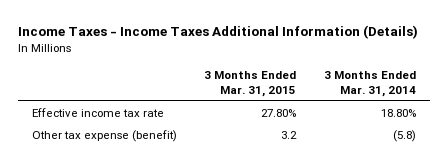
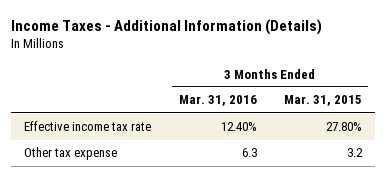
- Income Taxes - Income Taxes Additional Information (Details)
+ Income Taxes - Additional Information (Details)
- | 3 Months Ended Mar. 31, 2015 | 3 Months Ended Mar. 31, 2014
+ | 3 Months Ended Mar. 31, 2016 | 3 Months Ended Mar. 31, 2015
- Other tax expense (benefit) | 3.2 | (5.8)
+ Other tax expense | 6.3 | 3.2

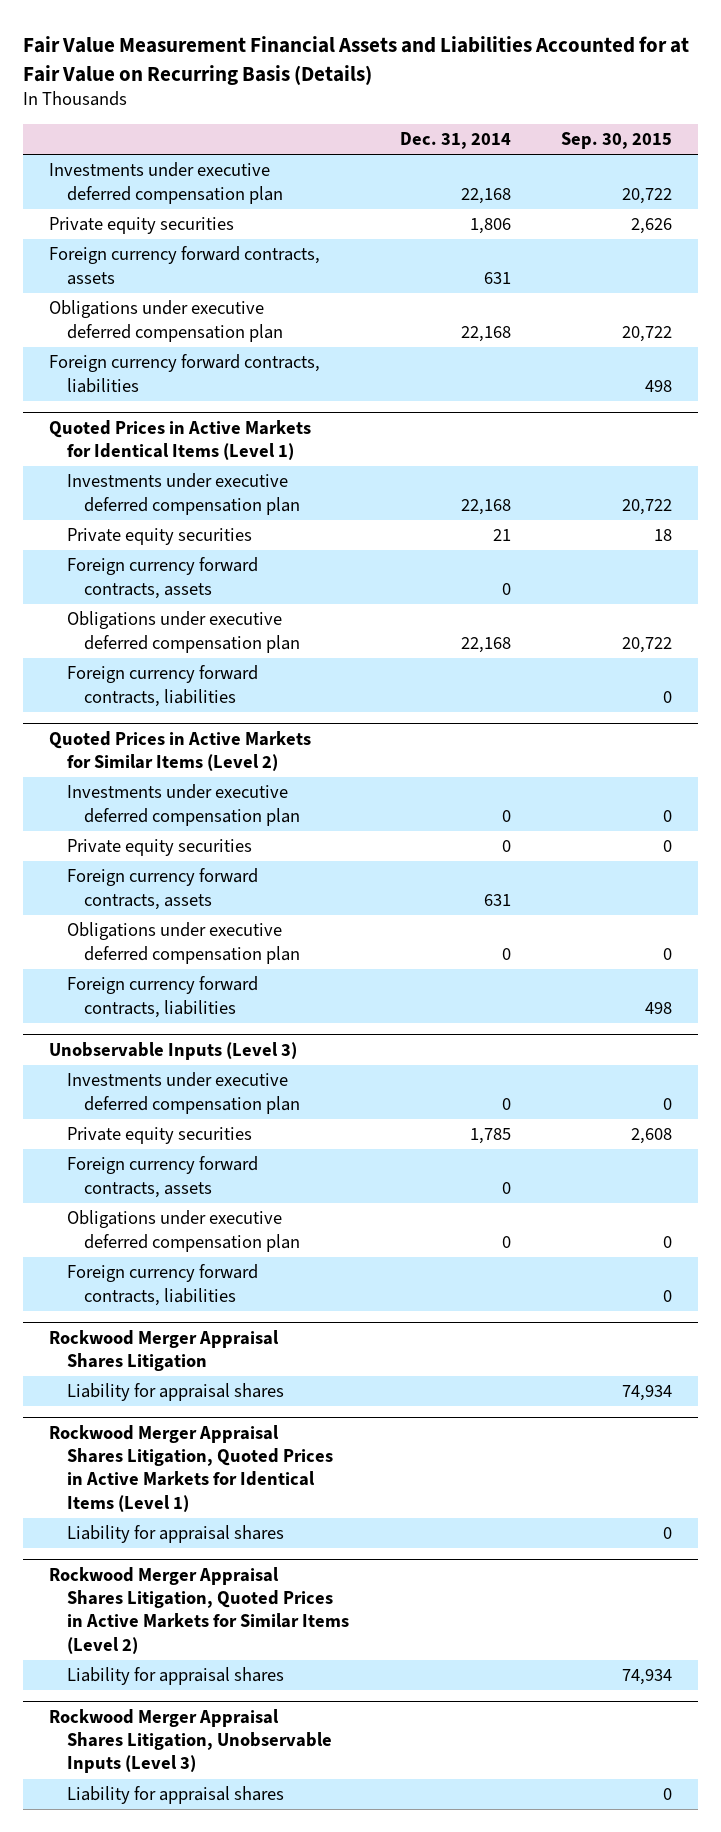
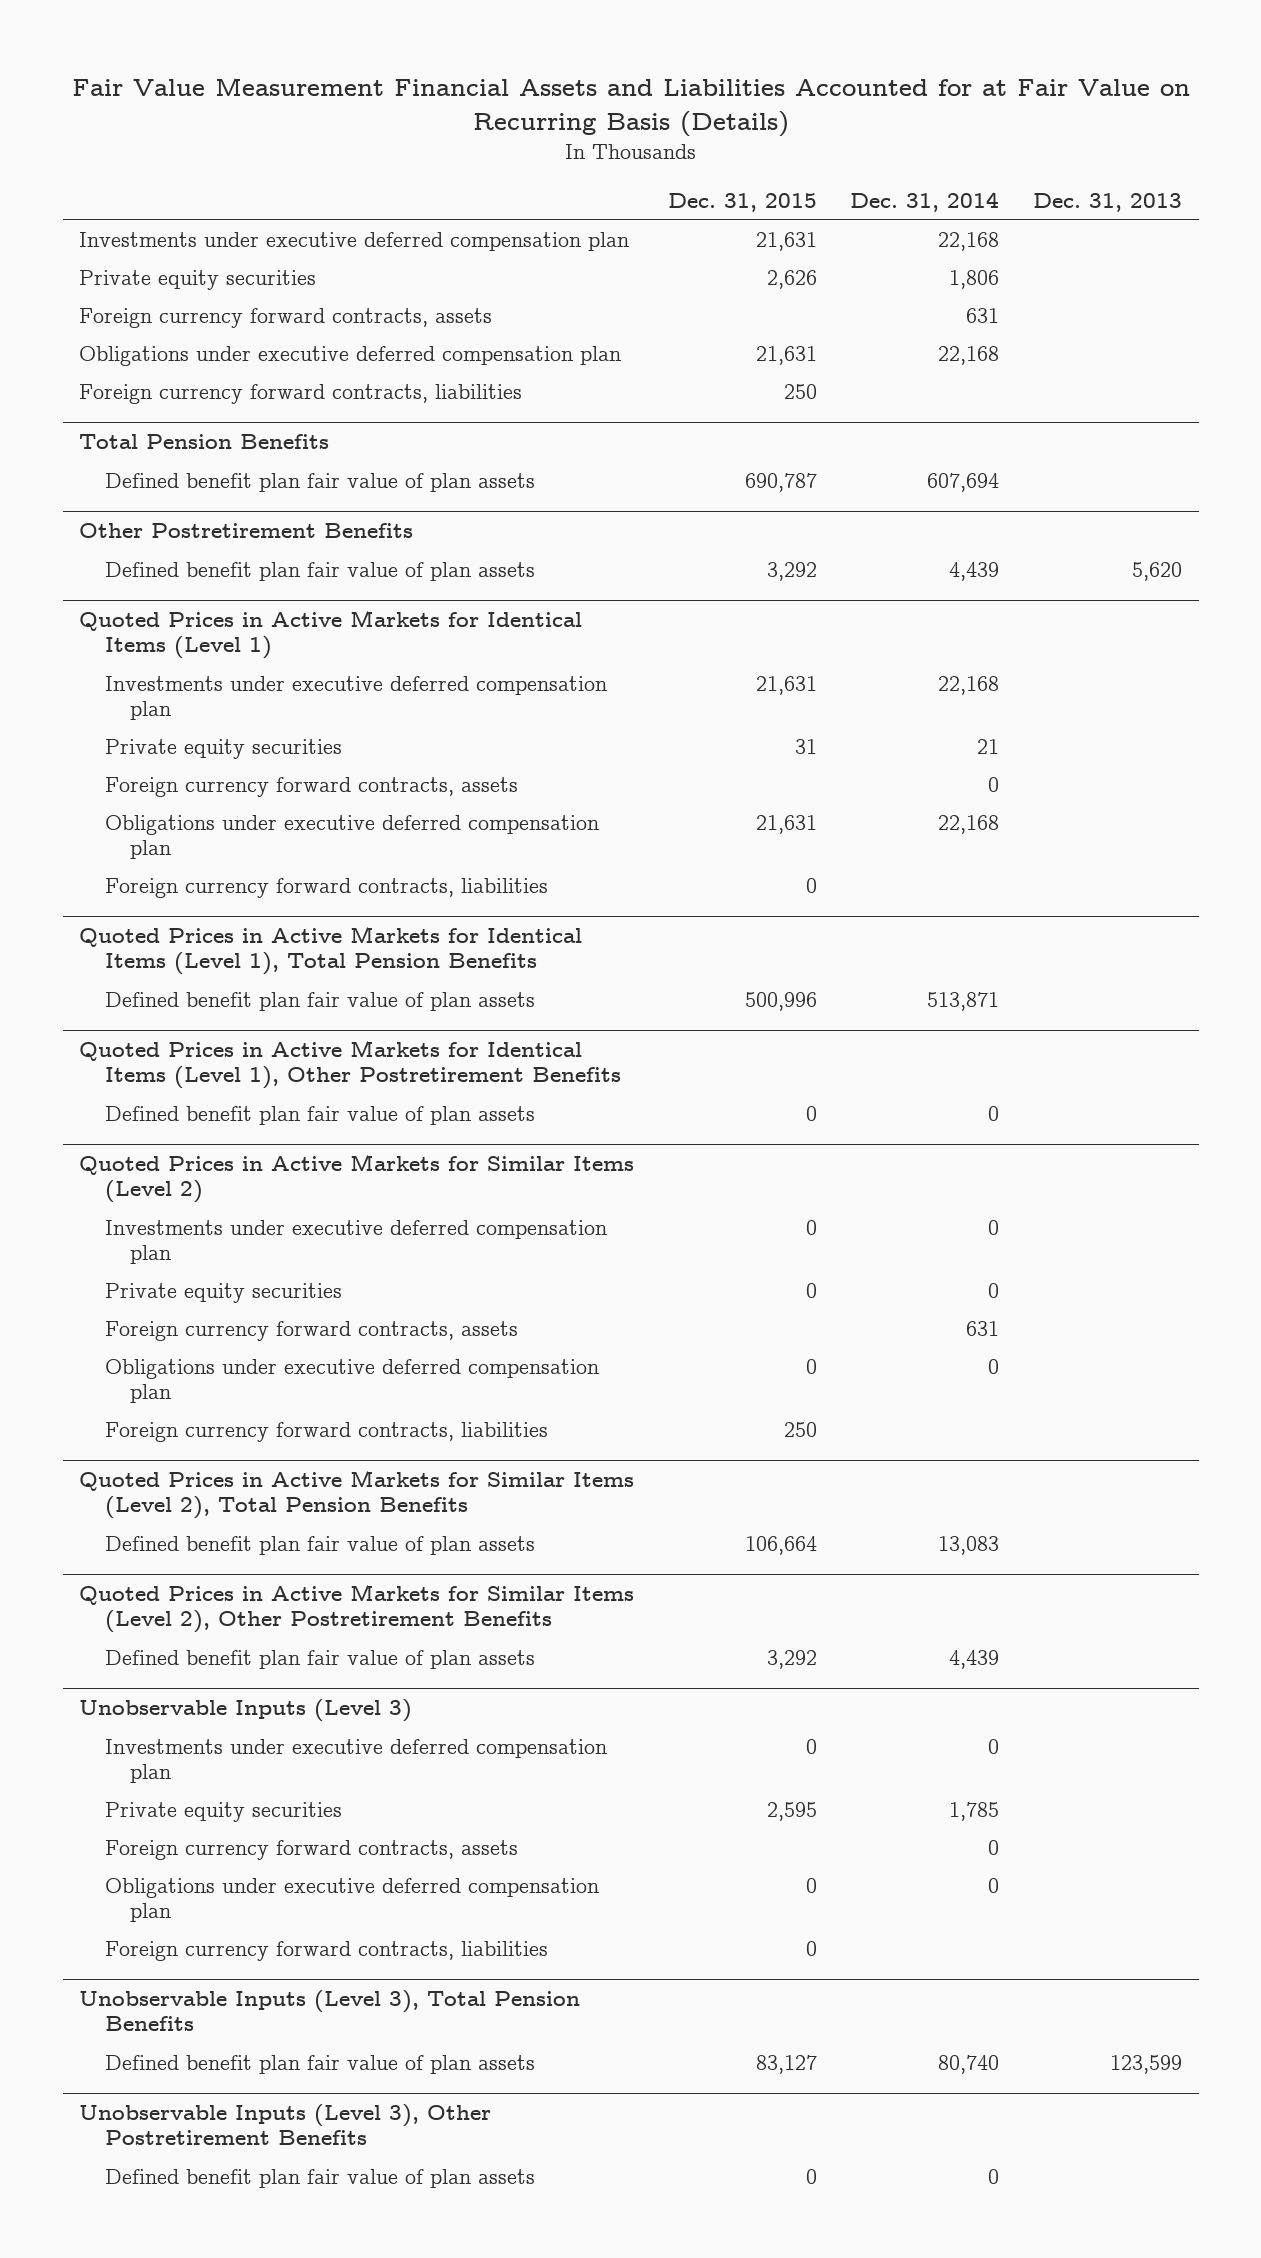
- | Dec. 31, 2014 | Sep. 30, 2015
+ | Dec. 31, 2015 | Dec. 31, 2014 | Dec. 31, 2013
+ Total Pension Benefits
+ Defined benefit plan fair value of plan assets | 690,787 | 607,694 |
+ Other Postretirement Benefits
+ Defined benefit plan fair value of plan assets | 3,292 | 4,439 | 5,620
+ Quoted Prices in Active Markets for Identical Items (Level 1), Total Pension Benefits
+ Defined benefit plan fair value of plan assets | 500,996 | 513,871 |
+ Quoted Prices in Active Markets for Identical Items (Level 1), Other Postretirement Benefits
+ Defined benefit plan fair value of plan assets | 0 | 0 |
+ Quoted Prices in Active Markets for Similar Items (Level 2), Total Pension Benefits
+ Defined benefit plan fair value of plan assets | 106,664 | 13,083 |
+ Quoted Prices in Active Markets for Similar Items (Level 2), Other Postretirement Benefits
+ Defined benefit plan fair value of plan assets | 3,292 | 4,439 |
- Rockwood Merger Appraisal Shares Litigation
- Liability for appraisal shares | | 74,934
- Rockwood Merger Appraisal Shares Litigation, Quoted Prices in Active Markets for Identical Items (Level 1)
- Liability for appraisal shares | | 0
- Rockwood Merger Appraisal Shares Litigation, Quoted Prices in Active Markets for Similar Items (Level 2)
- Liability for appraisal shares | | 74,934
- Rockwood Merger Appraisal Shares Litigation, Unobservable Inputs (Level 3)
- Liability for appraisal shares | | 0
+ Unobservable Inputs (Level 3), Total Pension Benefits
+ Defined benefit plan fair value of plan assets | 83,127 | 80,740 | 123,599
+ Unobservable Inputs (Level 3), Other Postretirement Benefits
+ Defined benefit plan fair value of plan assets | 0 | 0 |

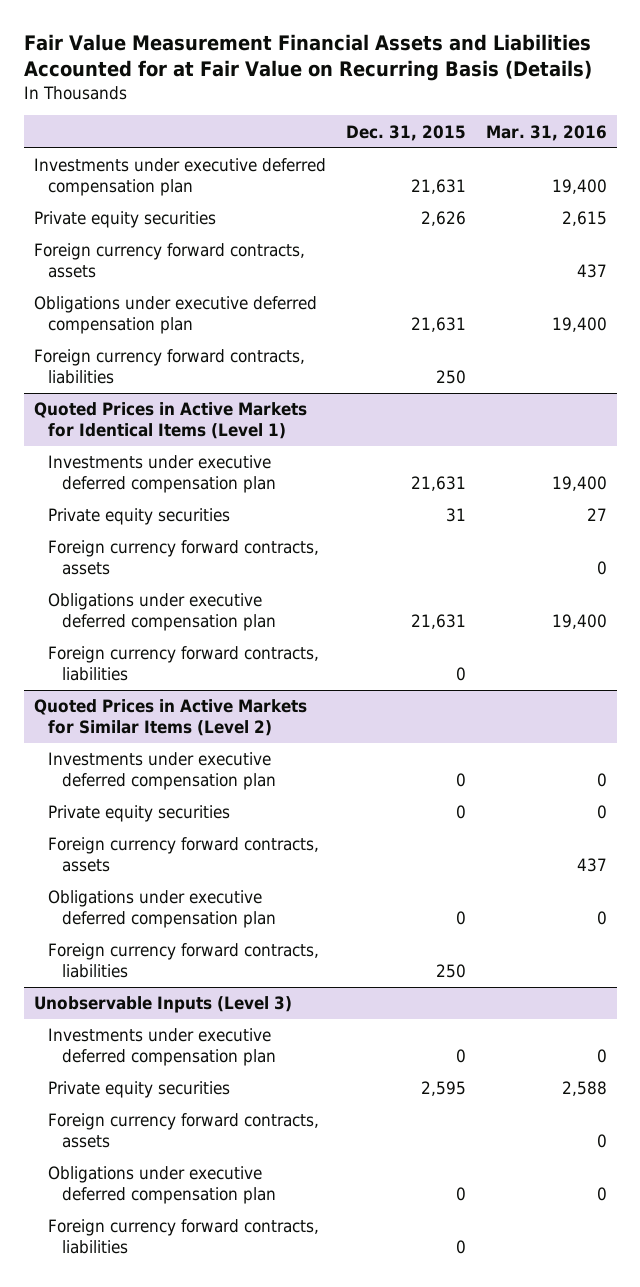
- | Dec. 31, 2015 | Dec. 31, 2014 | Dec. 31, 2013
+ | Dec. 31, 2015 | Mar. 31, 2016
- Total Pension Benefits
- Defined benefit plan fair value of plan assets | 690,787 | 607,694 |
- Other Postretirement Benefits
- Defined benefit plan fair value of plan assets | 3,292 | 4,439 | 5,620
- Quoted Prices in Active Markets for Identical Items (Level 1), Total Pension Benefits
- Defined benefit plan fair value of plan assets | 500,996 | 513,871 |
- Quoted Prices in Active Markets for Identical Items (Level 1), Other Postretirement Benefits
- Defined benefit plan fair value of plan assets | 0 | 0 |
- Quoted Prices in Active Markets for Similar Items (Level 2), Total Pension Benefits
- Defined benefit plan fair value of plan assets | 106,664 | 13,083 |
- Quoted Prices in Active Markets for Similar Items (Level 2), Other Postretirement Benefits
- Defined benefit plan fair value of plan assets | 3,292 | 4,439 |
- Unobservable Inputs (Level 3), Total Pension Benefits
- Defined benefit plan fair value of plan assets | 83,127 | 80,740 | 123,599
- Unobservable Inputs (Level 3), Other Postretirement Benefits
- Defined benefit plan fair value of plan assets | 0 | 0 |

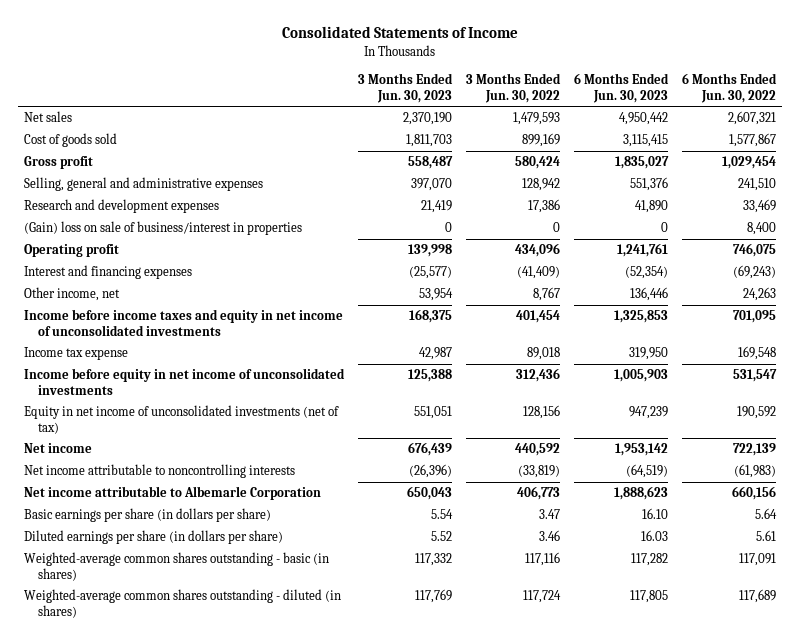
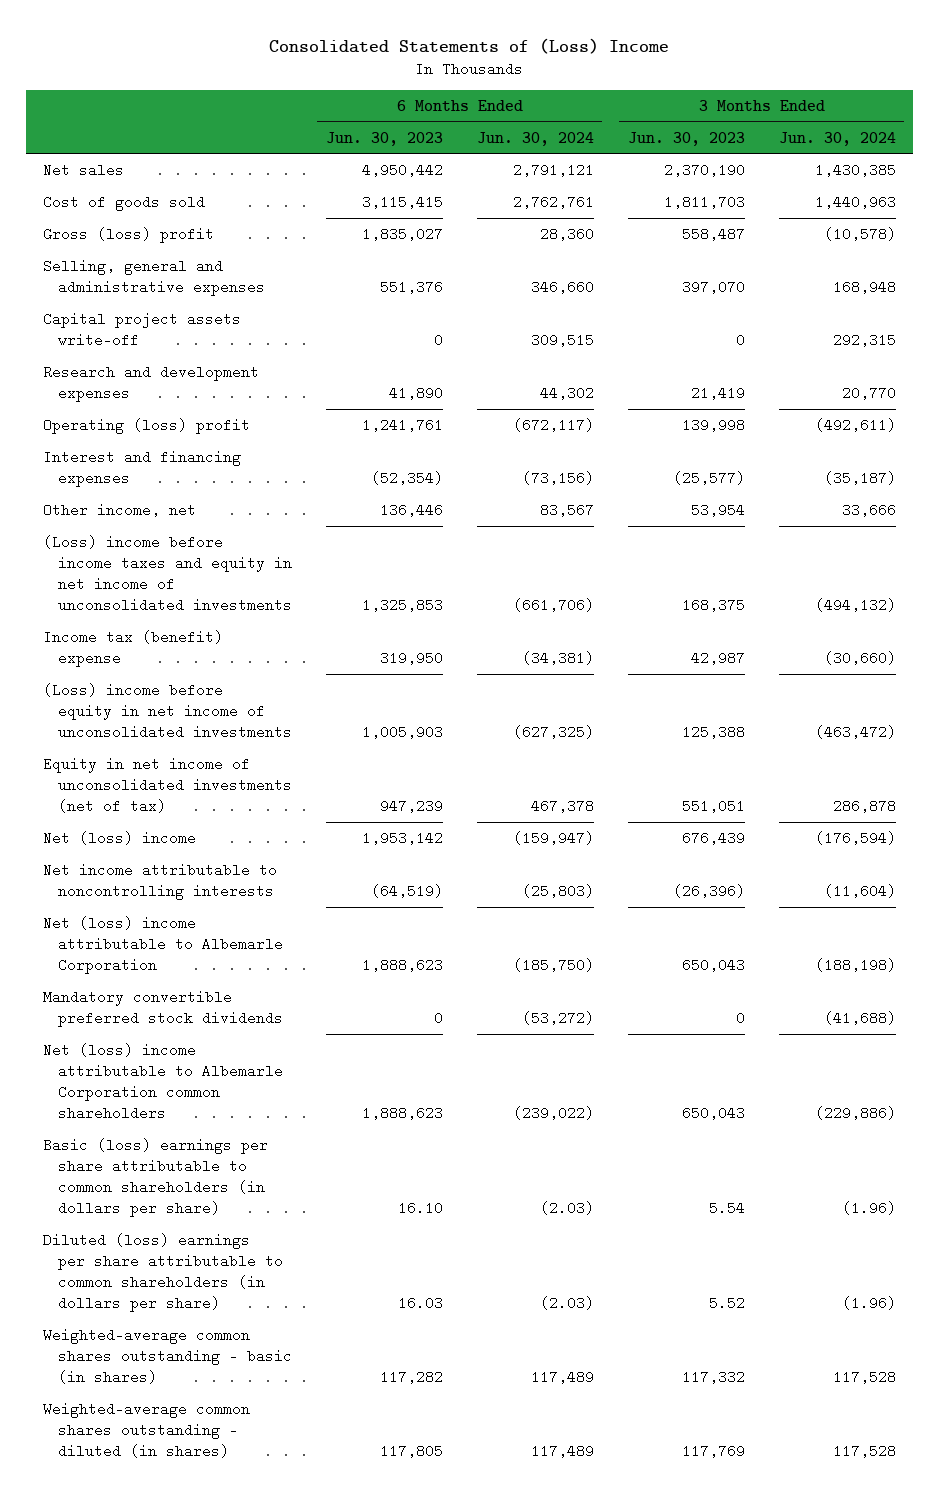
- Consolidated Statements of Income
+ Consolidated Statements of (Loss) Income
- | 3 Months Ended Jun. 30, 2023 | 3 Months Ended Jun. 30, 2022 | 6 Months Ended Jun. 30, 2023 | 6 Months Ended Jun. 30, 2022
+ | 6 Months Ended Jun. 30, 2023 | 6 Months Ended Jun. 30, 2024 | 3 Months Ended Jun. 30, 2023 | 3 Months Ended Jun. 30, 2024
- Gross profit | 558,487 | 580,424 | 1,835,027 | 1,029,454
+ Gross (loss) profit | 1,835,027 | 28,360 | 558,487 | (10,578)
+ Capital project assets write-off | 0 | 309,515 | 0 | 292,315
- (Gain) loss on sale of business/interest in properties | 0 | 0 | 0 | 8,400
- Operating profit | 139,998 | 434,096 | 1,241,761 | 746,075
+ Operating (loss) profit | 1,241,761 | (672,117) | 139,998 | (492,611)
- Income before income taxes and equity in net income of unconsolidated investments | 168,375 | 401,454 | 1,325,853 | 701,095
- Income tax expense | 42,987 | 89,018 | 319,950 | 169,548
- Income before equity in net income of unconsolidated investments | 125,388 | 312,436 | 1,005,903 | 531,547
+ (Loss) income before income taxes and equity in net income of unconsolidated investments | 1,325,853 | (661,706) | 168,375 | (494,132)
+ Income tax (benefit) expense | 319,950 | (34,381) | 42,987 | (30,660)
+ (Loss) income before equity in net income of unconsolidated investments | 1,005,903 | (627,325) | 125,388 | (463,472)
- Net income | 676,439 | 440,592 | 1,953,142 | 722,139
+ Net (loss) income | 1,953,142 | (159,947) | 676,439 | (176,594)
- Net income attributable to Albemarle Corporation | 650,043 | 406,773 | 1,888,623 | 660,156
- Basic earnings per share (in dollars per share) | 5.54 | 3.47 | 16.10 | 5.64
- Diluted earnings per share (in dollars per share) | 5.52 | 3.46 | 16.03 | 5.61
+ Net (loss) income attributable to Albemarle Corporation | 1,888,623 | (185,750) | 650,043 | (188,198)
+ Mandatory convertible preferred stock dividends | 0 | (53,272) | 0 | (41,688)
+ Net (loss) income attributable to Albemarle Corporation common shareholders | 1,888,623 | (239,022) | 650,043 | (229,886)
+ Basic (loss) earnings per share attributable to common shareholders (in dollars per share) | 16.10 | (2.03) | 5.54 | (1.96)
+ Diluted (loss) earnings per share attributable to common shareholders (in dollars per share) | 16.03 | (2.03) | 5.52 | (1.96)

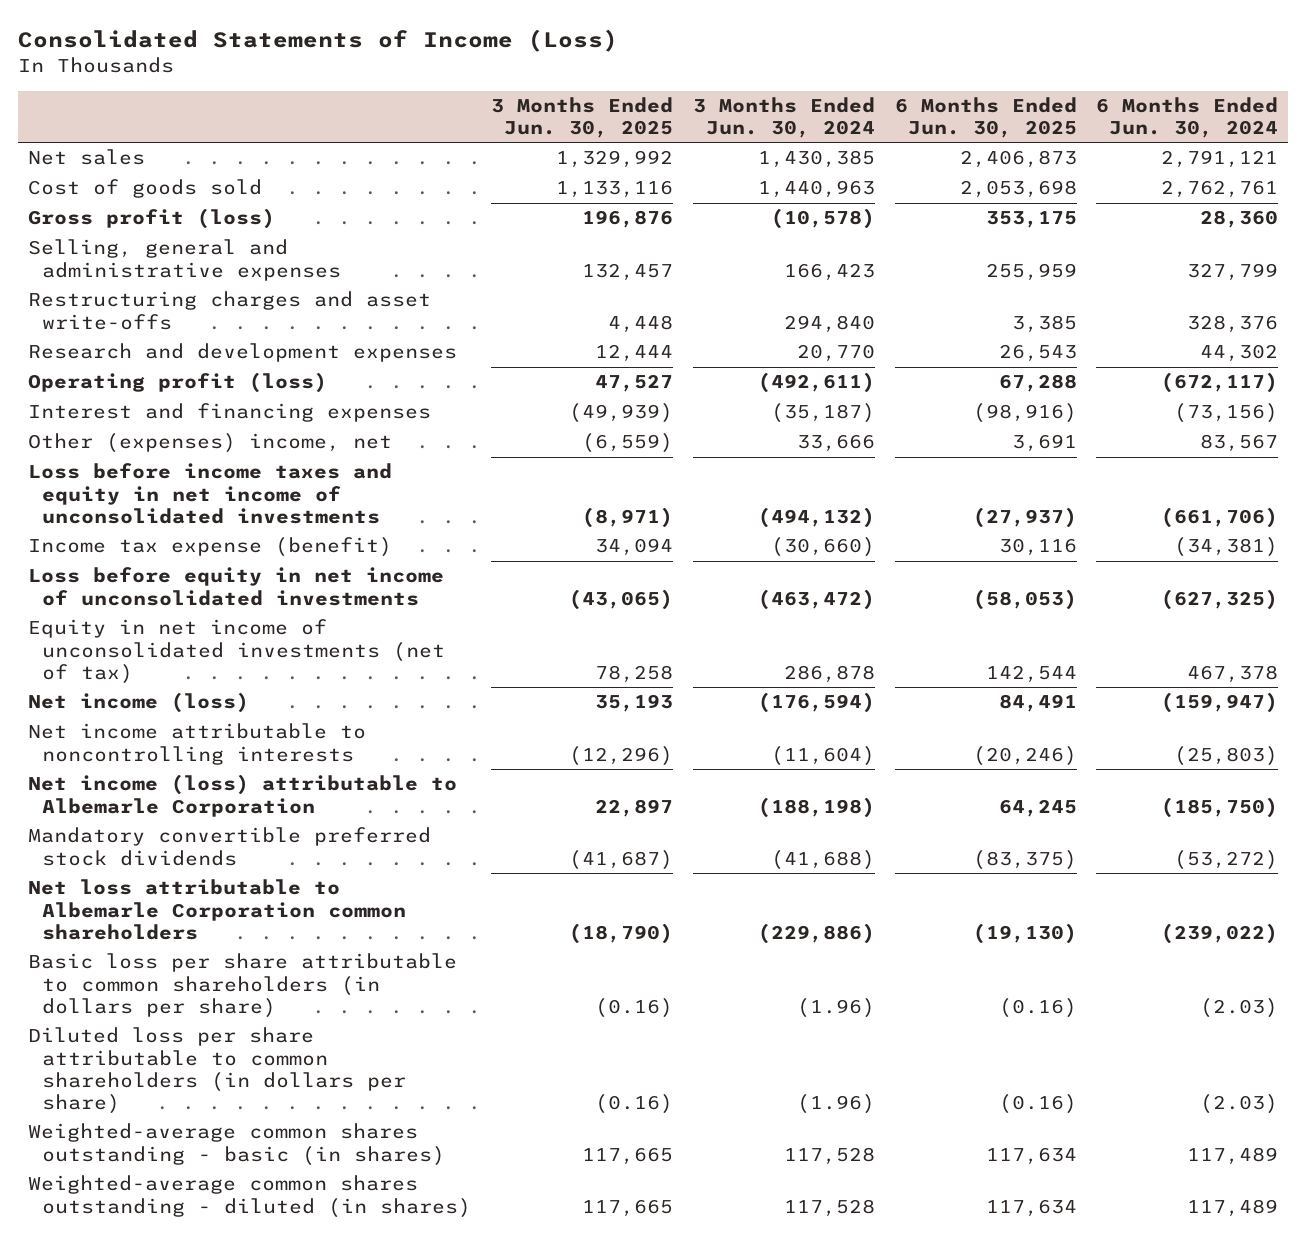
- Consolidated Statements of (Loss) Income
+ Consolidated Statements of Income (Loss)
- | 6 Months Ended Jun. 30, 2023 | 6 Months Ended Jun. 30, 2024 | 3 Months Ended Jun. 30, 2023 | 3 Months Ended Jun. 30, 2024
+ | 3 Months Ended Jun. 30, 2025 | 3 Months Ended Jun. 30, 2024 | 6 Months Ended Jun. 30, 2025 | 6 Months Ended Jun. 30, 2024
- Gross (loss) profit | 1,835,027 | 28,360 | 558,487 | (10,578)
- Selling, general and administrative expenses | 551,376 | 346,660 | 397,070 | 168,948
- Capital project assets write-off | 0 | 309,515 | 0 | 292,315
+ Gross profit (loss) | 196,876 | (10,578) | 353,175 | 28,360
+ Selling, general and administrative expenses | 132,457 | 166,423 | 255,959 | 327,799
+ Restructuring charges and asset write-offs | 4,448 | 294,840 | 3,385 | 328,376
- Operating (loss) profit | 1,241,761 | (672,117) | 139,998 | (492,611)
+ Operating profit (loss) | 47,527 | (492,611) | 67,288 | (672,117)
- Other income, net | 136,446 | 83,567 | 53,954 | 33,666
- (Loss) income before income taxes and equity in net income of unconsolidated investments | 1,325,853 | (661,706) | 168,375 | (494,132)
- Income tax (benefit) expense | 319,950 | (34,381) | 42,987 | (30,660)
- (Loss) income before equity in net income of unconsolidated investments | 1,005,903 | (627,325) | 125,388 | (463,472)
+ Other (expenses) income, net | (6,559) | 33,666 | 3,691 | 83,567
+ Loss before income taxes and equity in net income of unconsolidated investments | (8,971) | (494,132) | (27,937) | (661,706)
+ Income tax expense (benefit) | 34,094 | (30,660) | 30,116 | (34,381)
+ Loss before equity in net income of unconsolidated investments | (43,065) | (463,472) | (58,053) | (627,325)
- Net (loss) income | 1,953,142 | (159,947) | 676,439 | (176,594)
+ Net income (loss) | 35,193 | (176,594) | 84,491 | (159,947)
- Net (loss) income attributable to Albemarle Corporation | 1,888,623 | (185,750) | 650,043 | (188,198)
+ Net income (loss) attributable to Albemarle Corporation | 22,897 | (188,198) | 64,245 | (185,750)
- Net (loss) income attributable to Albemarle Corporation common shareholders | 1,888,623 | (239,022) | 650,043 | (229,886)
- Basic (loss) earnings per share attributable to common shareholders (in dollars per share) | 16.10 | (2.03) | 5.54 | (1.96)
- Diluted (loss) earnings per share attributable to common shareholders (in dollars per share) | 16.03 | (2.03) | 5.52 | (1.96)
+ Net loss attributable to Albemarle Corporation common shareholders | (18,790) | (229,886) | (19,130) | (239,022)
+ Basic loss per share attributable to common shareholders (in dollars per share) | (0.16) | (1.96) | (0.16) | (2.03)
+ Diluted loss per share attributable to common shareholders (in dollars per share) | (0.16) | (1.96) | (0.16) | (2.03)

